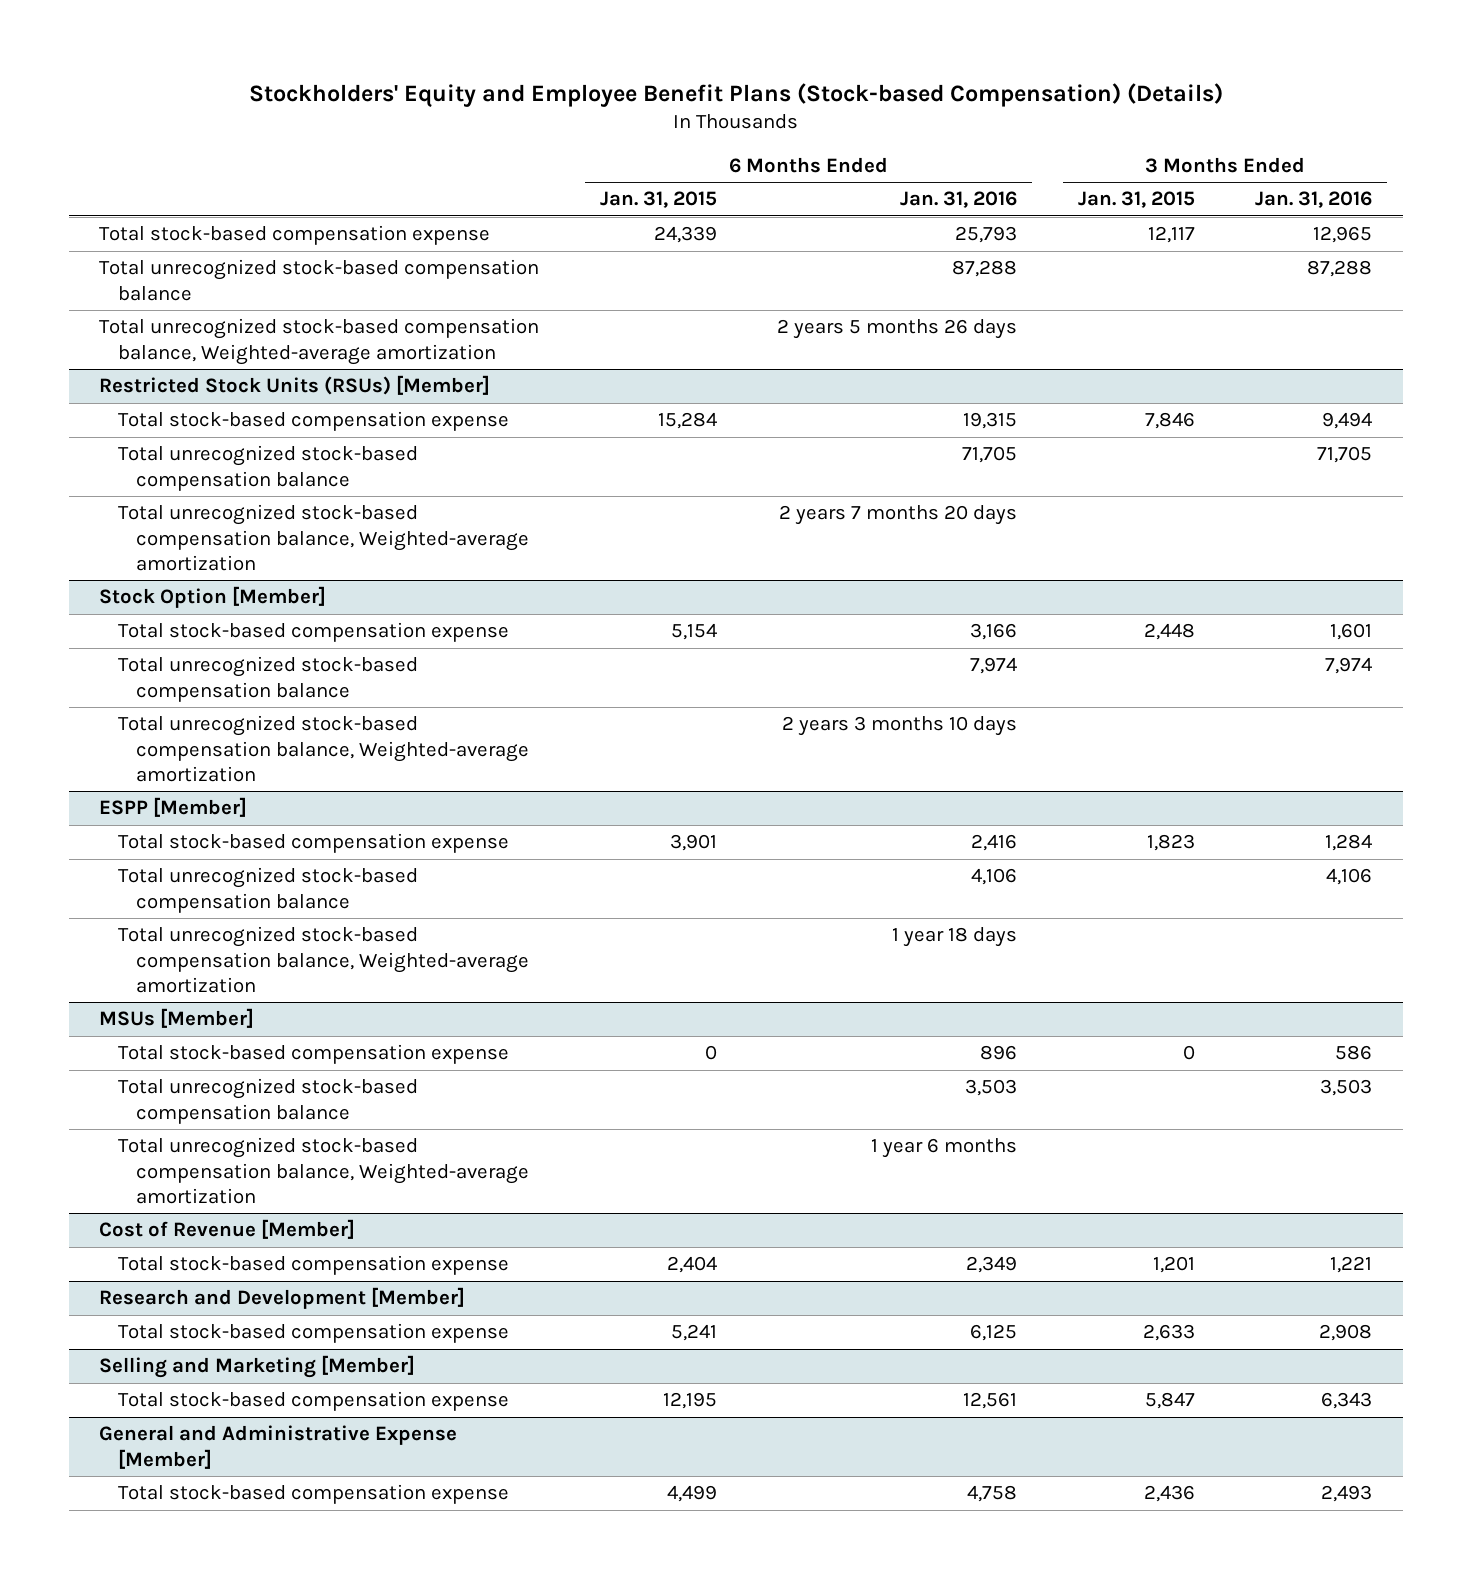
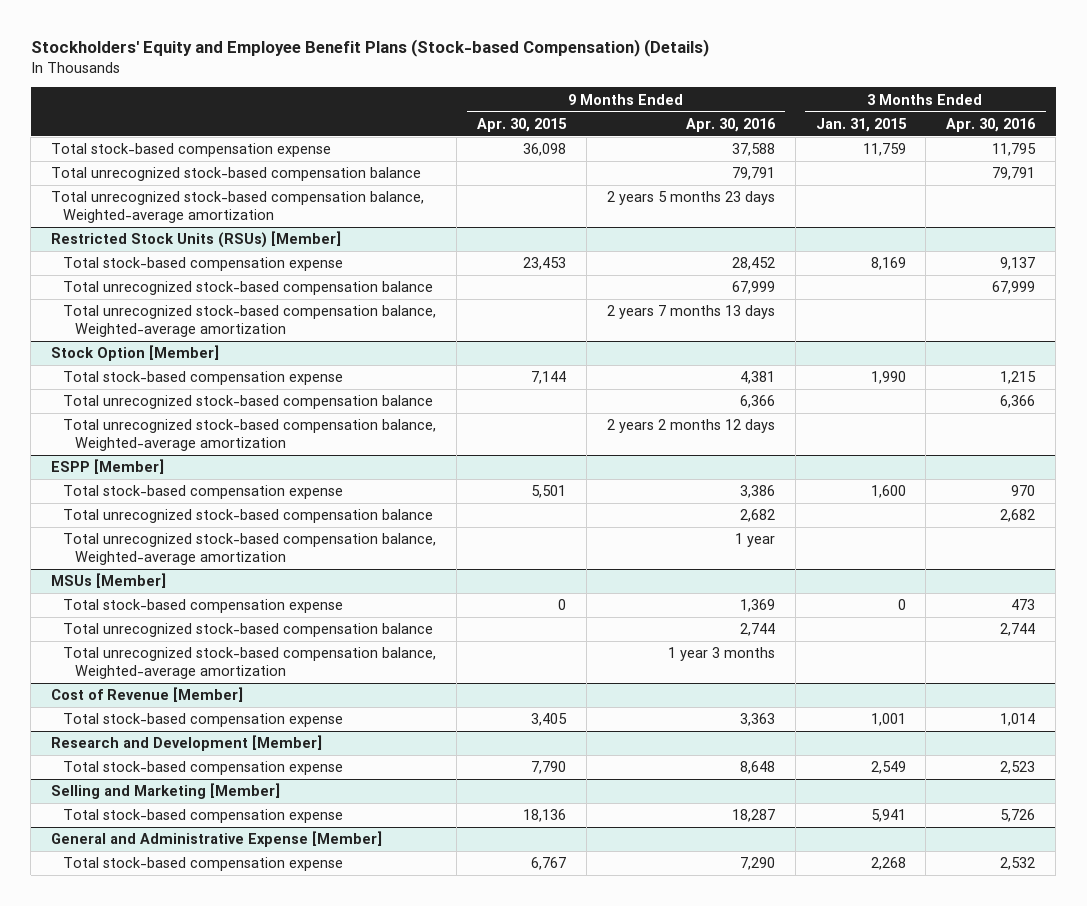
- | 6 Months Ended Jan. 31, 2015 | 6 Months Ended Jan. 31, 2016 | 3 Months Ended Jan. 31, 2015 | 3 Months Ended Jan. 31, 2016
+ | 9 Months Ended Apr. 30, 2015 | 9 Months Ended Apr. 30, 2016 | 3 Months Ended Jan. 31, 2015 | 3 Months Ended Apr. 30, 2016
- Total stock-based compensation expense | 24,339 | 25,793 | 12,117 | 12,965
+ Total stock-based compensation expense | 36,098 | 37,588 | 11,759 | 11,795
@ Restricted Stock Units (RSUs) [Member]
- Total stock-based compensation expense | 15,284 | 19,315 | 7,846 | 9,494
+ Total stock-based compensation expense | 23,453 | 28,452 | 8,169 | 9,137
@ Stock Option [Member]
- Total stock-based compensation expense | 5,154 | 3,166 | 2,448 | 1,601
+ Total stock-based compensation expense | 7,144 | 4,381 | 1,990 | 1,215
@ ESPP [Member]
- Total stock-based compensation expense | 3,901 | 2,416 | 1,823 | 1,284
+ Total stock-based compensation expense | 5,501 | 3,386 | 1,600 | 970
@ Cost of Revenue [Member]
- Total stock-based compensation expense | 2,404 | 2,349 | 1,201 | 1,221
+ Total stock-based compensation expense | 3,405 | 3,363 | 1,001 | 1,014
@ Research and Development [Member]
- Total stock-based compensation expense | 5,241 | 6,125 | 2,633 | 2,908
+ Total stock-based compensation expense | 7,790 | 8,648 | 2,549 | 2,523
@ Selling and Marketing [Member]
- Total stock-based compensation expense | 12,195 | 12,561 | 5,847 | 6,343
+ Total stock-based compensation expense | 18,136 | 18,287 | 5,941 | 5,726
@ General and Administrative Expense [Member]
- Total stock-based compensation expense | 4,499 | 4,758 | 2,436 | 2,493
+ Total stock-based compensation expense | 6,767 | 7,290 | 2,268 | 2,532

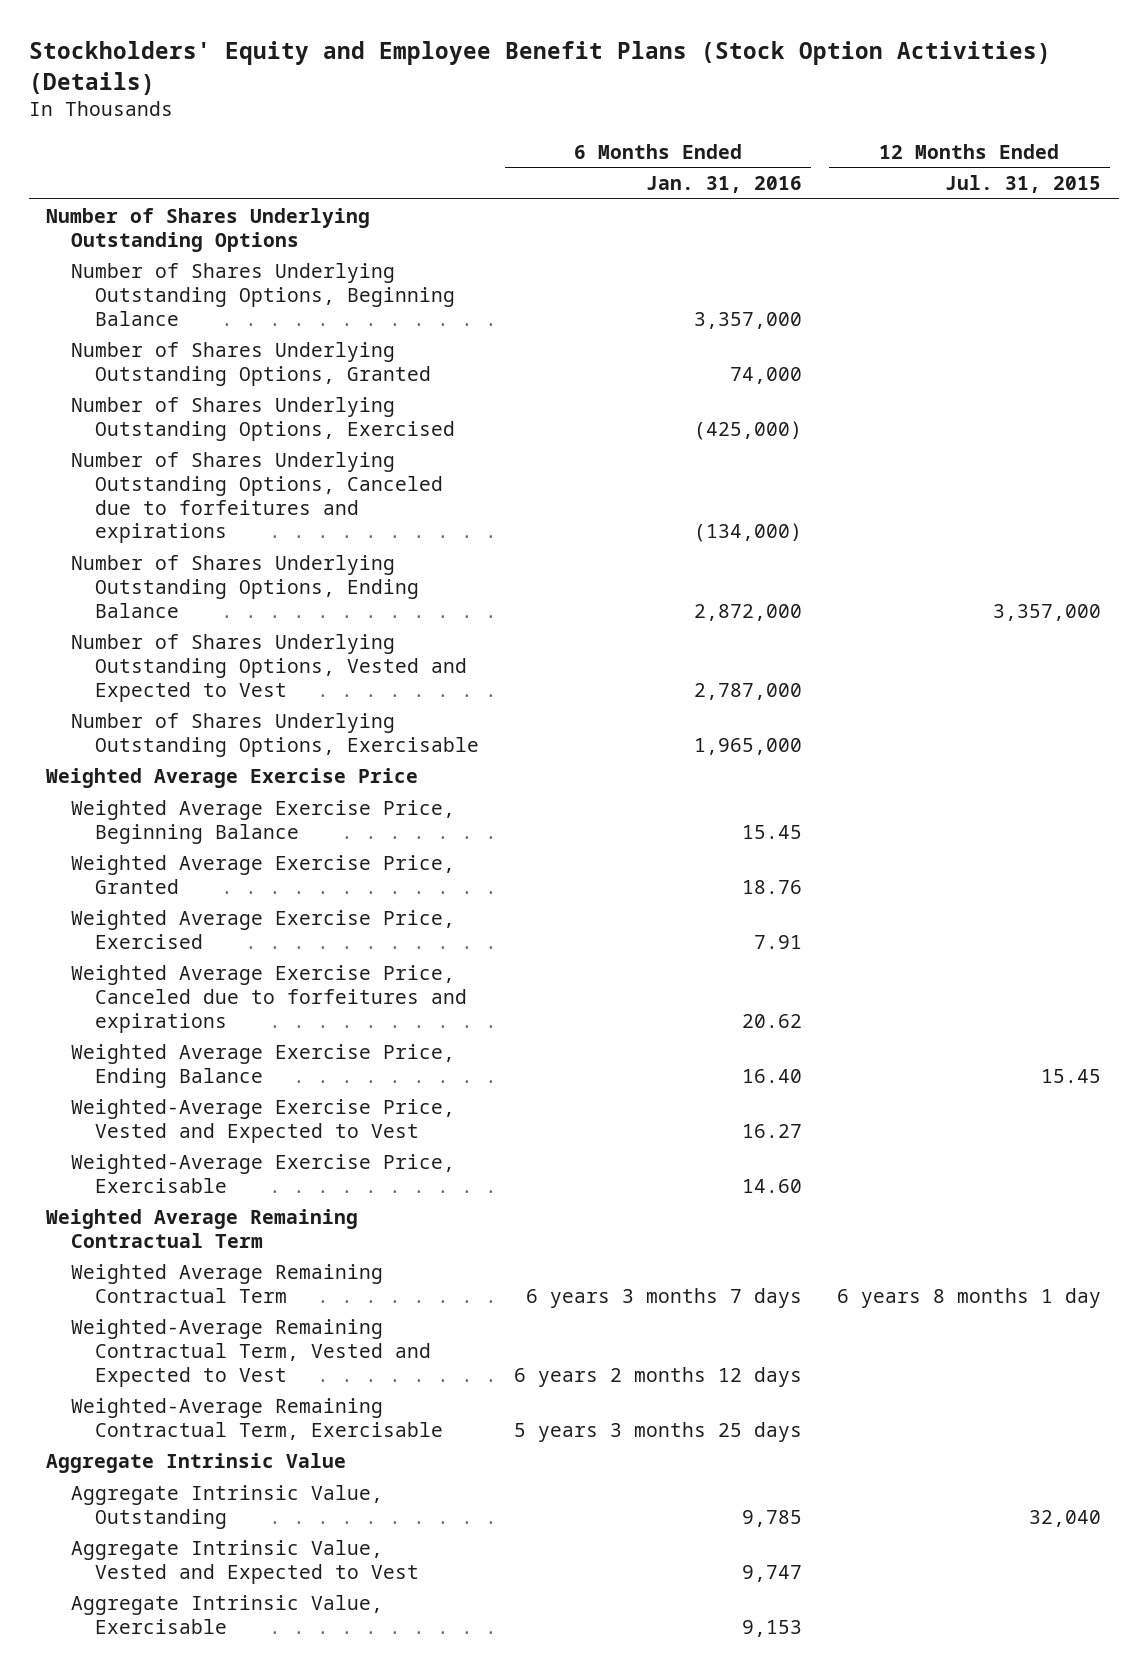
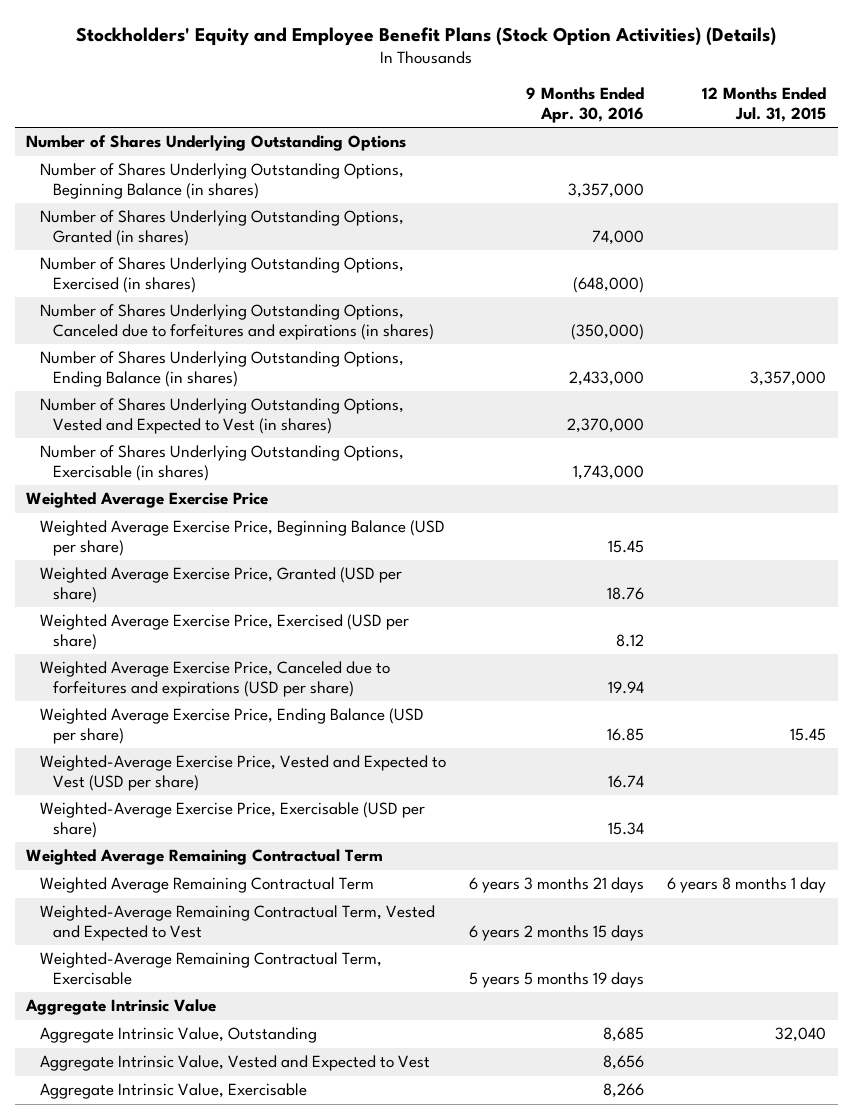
- | 6 Months Ended Jan. 31, 2016 | 12 Months Ended Jul. 31, 2015
+ | 9 Months Ended Apr. 30, 2016 | 12 Months Ended Jul. 31, 2015
- Number of Shares Underlying Outstanding Options, Beginning Balance | 3,357,000 |
- Number of Shares Underlying Outstanding Options, Granted | 74,000 |
- Number of Shares Underlying Outstanding Options, Exercised | (425,000) |
- Number of Shares Underlying Outstanding Options, Canceled due to forfeitures and expirations | (134,000) |
- Number of Shares Underlying Outstanding Options, Ending Balance | 2,872,000 | 3,357,000
- Number of Shares Underlying Outstanding Options, Vested and Expected to Vest | 2,787,000 |
- Number of Shares Underlying Outstanding Options, Exercisable | 1,965,000 |
+ Number of Shares Underlying Outstanding Options, Beginning Balance (in shares) | 3,357,000 |
+ Number of Shares Underlying Outstanding Options, Granted (in shares) | 74,000 |
+ Number of Shares Underlying Outstanding Options, Exercised (in shares) | (648,000) |
+ Number of Shares Underlying Outstanding Options, Canceled due to forfeitures and expirations (in shares) | (350,000) |
+ Number of Shares Underlying Outstanding Options, Ending Balance (in shares) | 2,433,000 | 3,357,000
+ Number of Shares Underlying Outstanding Options, Vested and Expected to Vest (in shares) | 2,370,000 |
+ Number of Shares Underlying Outstanding Options, Exercisable (in shares) | 1,743,000 |
- Weighted Average Exercise Price, Beginning Balance | 15.45 |
- Weighted Average Exercise Price, Granted | 18.76 |
- Weighted Average Exercise Price, Exercised | 7.91 |
- Weighted Average Exercise Price, Canceled due to forfeitures and expirations | 20.62 |
- Weighted Average Exercise Price, Ending Balance | 16.40 | 15.45
- Weighted-Average Exercise Price, Vested and Expected to Vest | 16.27 |
- Weighted-Average Exercise Price, Exercisable | 14.60 |
+ Weighted Average Exercise Price, Beginning Balance (USD per share) | 15.45 |
+ Weighted Average Exercise Price, Granted (USD per share) | 18.76 |
+ Weighted Average Exercise Price, Exercised (USD per share) | 8.12 |
+ Weighted Average Exercise Price, Canceled due to forfeitures and expirations (USD per share) | 19.94 |
+ Weighted Average Exercise Price, Ending Balance (USD per share) | 16.85 | 15.45
+ Weighted-Average Exercise Price, Vested and Expected to Vest (USD per share) | 16.74 |
+ Weighted-Average Exercise Price, Exercisable (USD per share) | 15.34 |

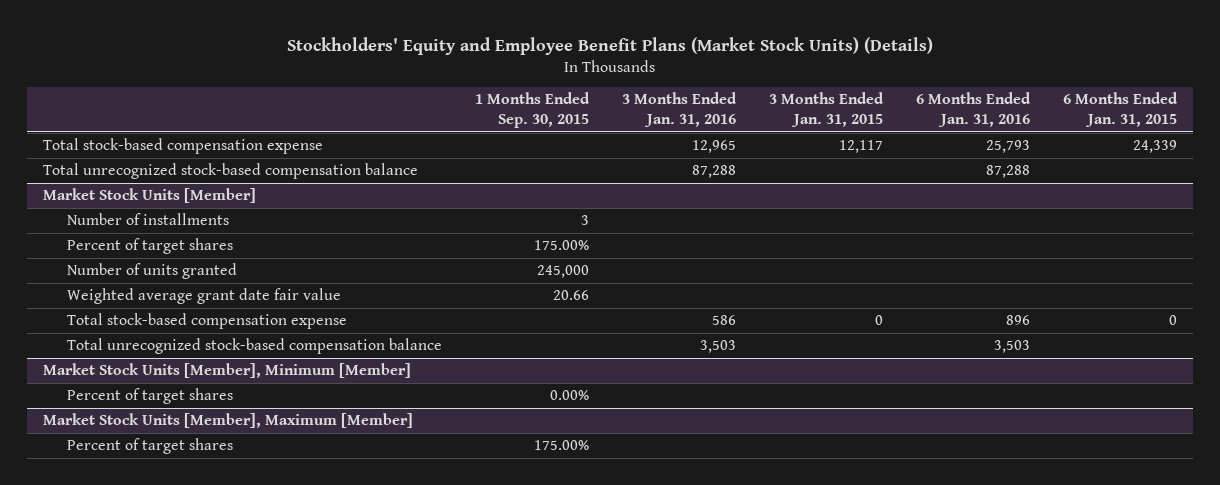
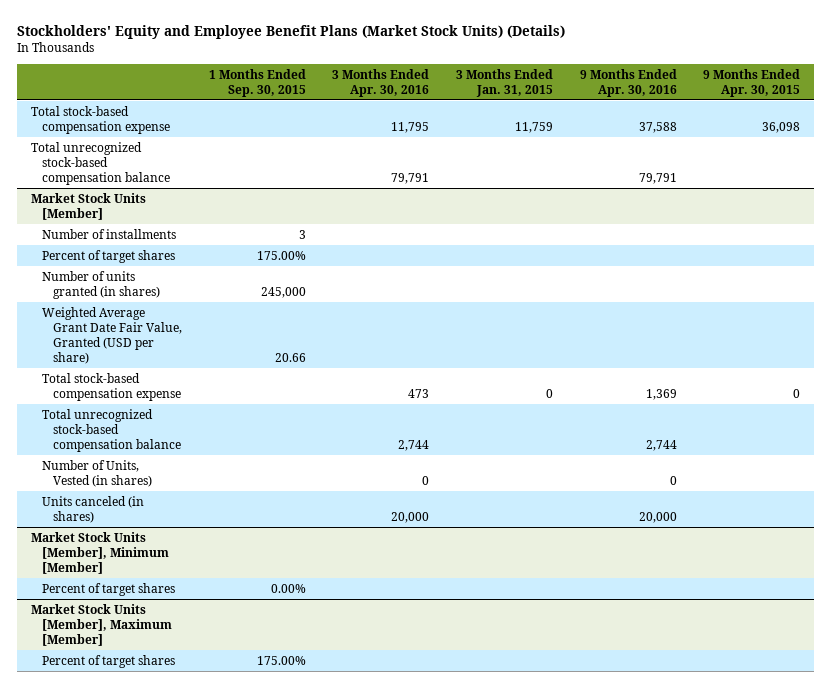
- | 1 Months Ended Sep. 30, 2015 | 3 Months Ended Jan. 31, 2016 | 3 Months Ended Jan. 31, 2015 | 6 Months Ended Jan. 31, 2016 | 6 Months Ended Jan. 31, 2015
+ | 1 Months Ended Sep. 30, 2015 | 3 Months Ended Apr. 30, 2016 | 3 Months Ended Jan. 31, 2015 | 9 Months Ended Apr. 30, 2016 | 9 Months Ended Apr. 30, 2015
- Total stock-based compensation expense | | 12,965 | 12,117 | 25,793 | 24,339
+ Total stock-based compensation expense | | 11,795 | 11,759 | 37,588 | 36,098
@ Market Stock Units [Member]
- Number of units granted | 245,000 | | | |
- Weighted average grant date fair value | 20.66 | | | |
+ Number of units granted (in shares) | 245,000 | | | |
+ Weighted Average Grant Date Fair Value, Granted (USD per share) | 20.66 | | | |
+ Number of Units, Vested (in shares) | | 0 | | 0 |
+ Units canceled (in shares) | | 20,000 | | 20,000 |

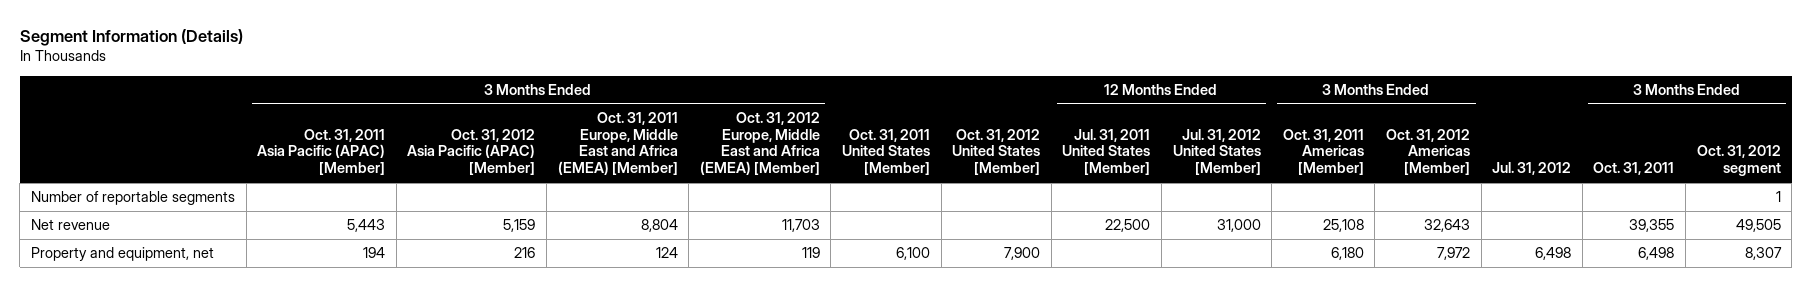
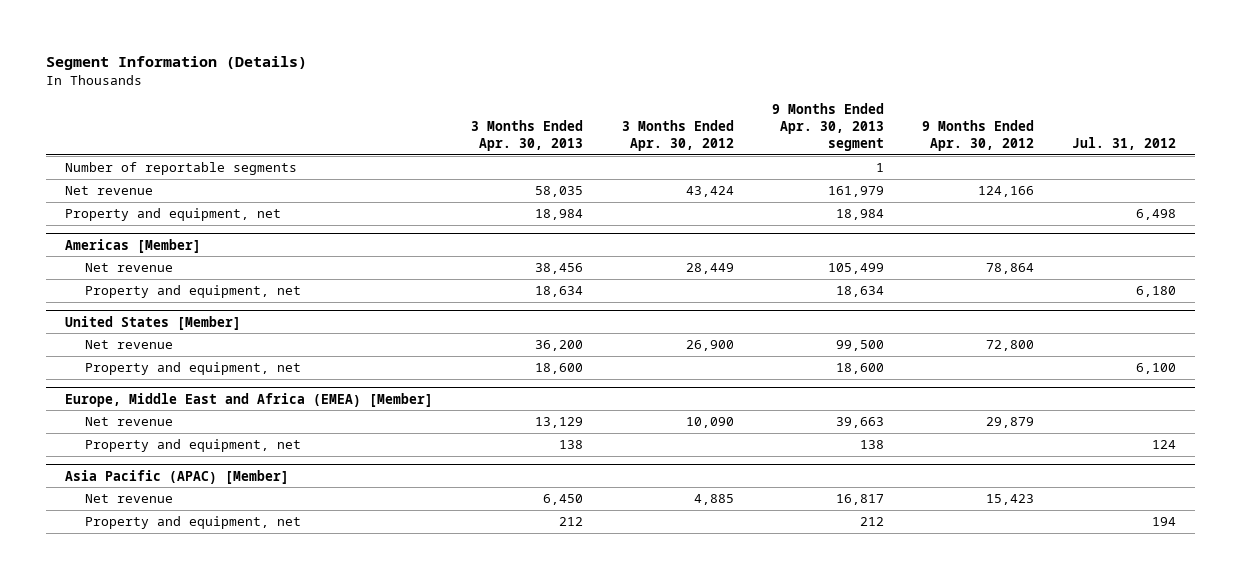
- | 3 Months Ended Oct. 31, 2011 Asia Pacific (APAC) [Member] | 3 Months Ended Oct. 31, 2012 Asia Pacific (APAC) [Member] | 3 Months Ended Oct. 31, 2011 Europe, Middle East and Africa (EMEA) [Member] | 3 Months Ended Oct. 31, 2012 Europe, Middle East and Africa (EMEA) [Member] | Oct. 31, 2011 United States [Member] | Oct. 31, 2012 United States [Member] | 12 Months Ended Jul. 31, 2011 United States [Member] | 12 Months Ended Jul. 31, 2012 United States [Member] | 3 Months Ended Oct. 31, 2011 Americas [Member] | 3 Months Ended Oct. 31, 2012 Americas [Member] | Jul. 31, 2012 | 3 Months Ended Oct. 31, 2011 | 3 Months Ended Oct. 31, 2012 segment
+ | 3 Months Ended Apr. 30, 2013 | 3 Months Ended Apr. 30, 2012 | 9 Months Ended Apr. 30, 2013 segment | 9 Months Ended Apr. 30, 2012 | Jul. 31, 2012
+ Americas [Member]
+ Net revenue | 38,456 | 28,449 | 105,499 | 78,864 |
+ Property and equipment, net | 18,634 | | 18,634 | | 6,180
+ United States [Member]
+ Net revenue | 36,200 | 26,900 | 99,500 | 72,800 |
+ Property and equipment, net | 18,600 | | 18,600 | | 6,100
+ Europe, Middle East and Africa (EMEA) [Member]
+ Net revenue | 13,129 | 10,090 | 39,663 | 29,879 |
+ Property and equipment, net | 138 | | 138 | | 124
+ Asia Pacific (APAC) [Member]
+ Net revenue | 6,450 | 4,885 | 16,817 | 15,423 |
+ Property and equipment, net | 212 | | 212 | | 194

